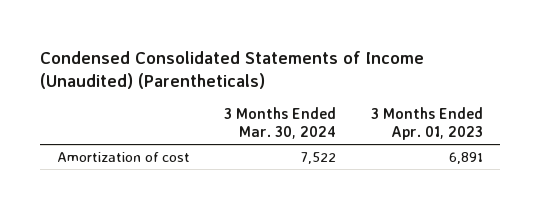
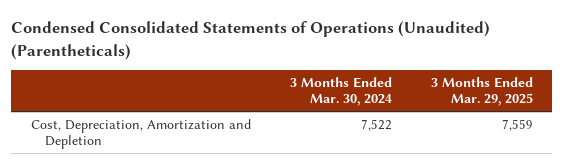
- Condensed Consolidated Statements of Income (Unaudited) (Parentheticals)
+ Condensed Consolidated Statements of Operations (Unaudited) (Parentheticals)
- | 3 Months Ended Mar. 30, 2024 | 3 Months Ended Apr. 01, 2023
+ | 3 Months Ended Mar. 30, 2024 | 3 Months Ended Mar. 29, 2025
- Amortization of cost | 7,522 | 6,891
+ Cost, Depreciation, Amortization and Depletion | 7,522 | 7,559

